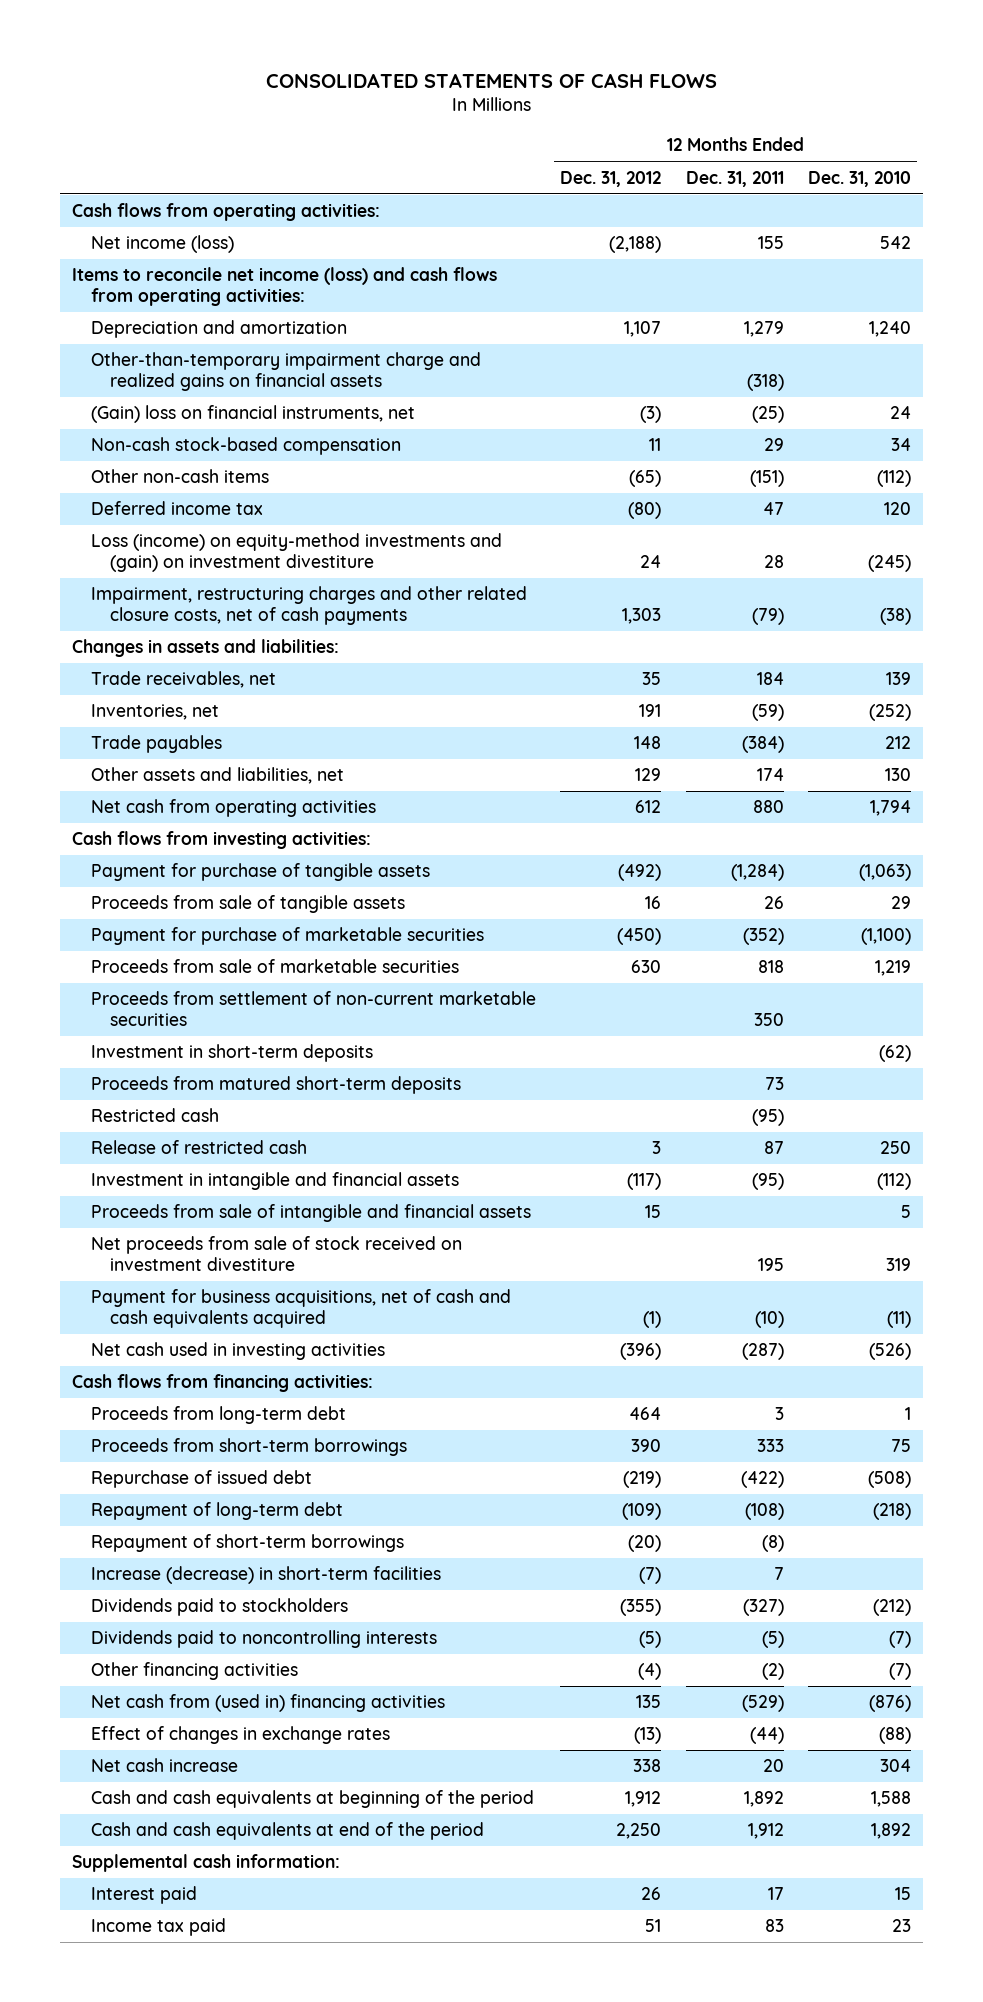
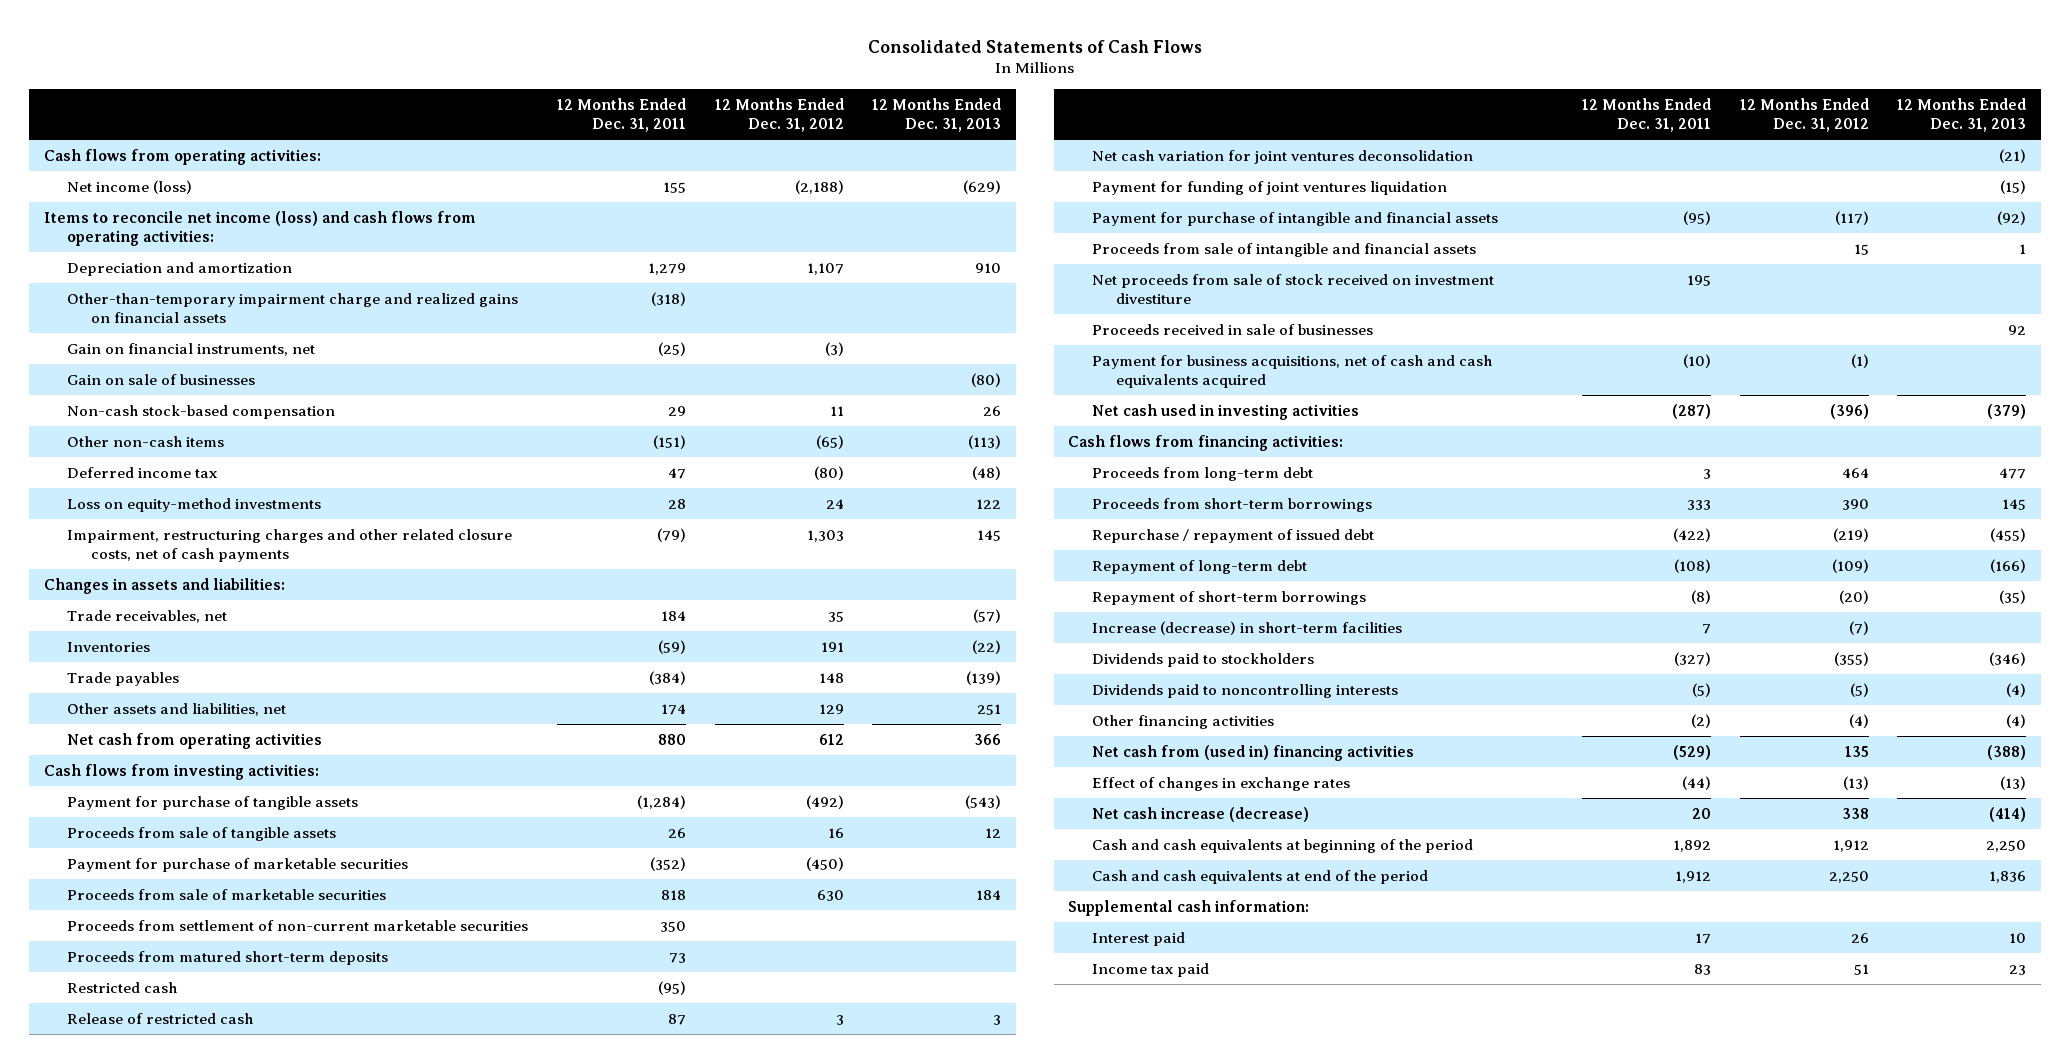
- CONSOLIDATED STATEMENTS OF CASH FLOWS
+ Consolidated Statements of Cash Flows
- | 12 Months Ended Dec. 31, 2012 | 12 Months Ended Dec. 31, 2011 | 12 Months Ended Dec. 31, 2010
+ | 12 Months Ended Dec. 31, 2011 | 12 Months Ended Dec. 31, 2012 | 12 Months Ended Dec. 31, 2013
- (Gain) loss on financial instruments, net | (3) | (25) | 24
+ Gain on financial instruments, net | (25) | (3) |
+ Gain on sale of businesses | | | (80)
- Loss (income) on equity-method investments and (gain) on investment divestiture | 24 | 28 | (245)
+ Loss on equity-method investments | 28 | 24 | 122
- Inventories, net | 191 | (59) | (252)
+ Inventories | (59) | 191 | (22)
- Investment in short-term deposits | | | (62)
- Investment in intangible and financial assets | (117) | (95) | (112)
+ Net cash variation for joint ventures deconsolidation | | | (21)
+ Payment for funding of joint ventures liquidation | | | (15)
+ Payment for purchase of intangible and financial assets | (95) | (117) | (92)
+ Proceeds received in sale of businesses | | | 92
- Repurchase of issued debt | (219) | (422) | (508)
+ Repurchase / repayment of issued debt | (422) | (219) | (455)
- Net cash increase | 338 | 20 | 304
+ Net cash increase (decrease) | 20 | 338 | (414)

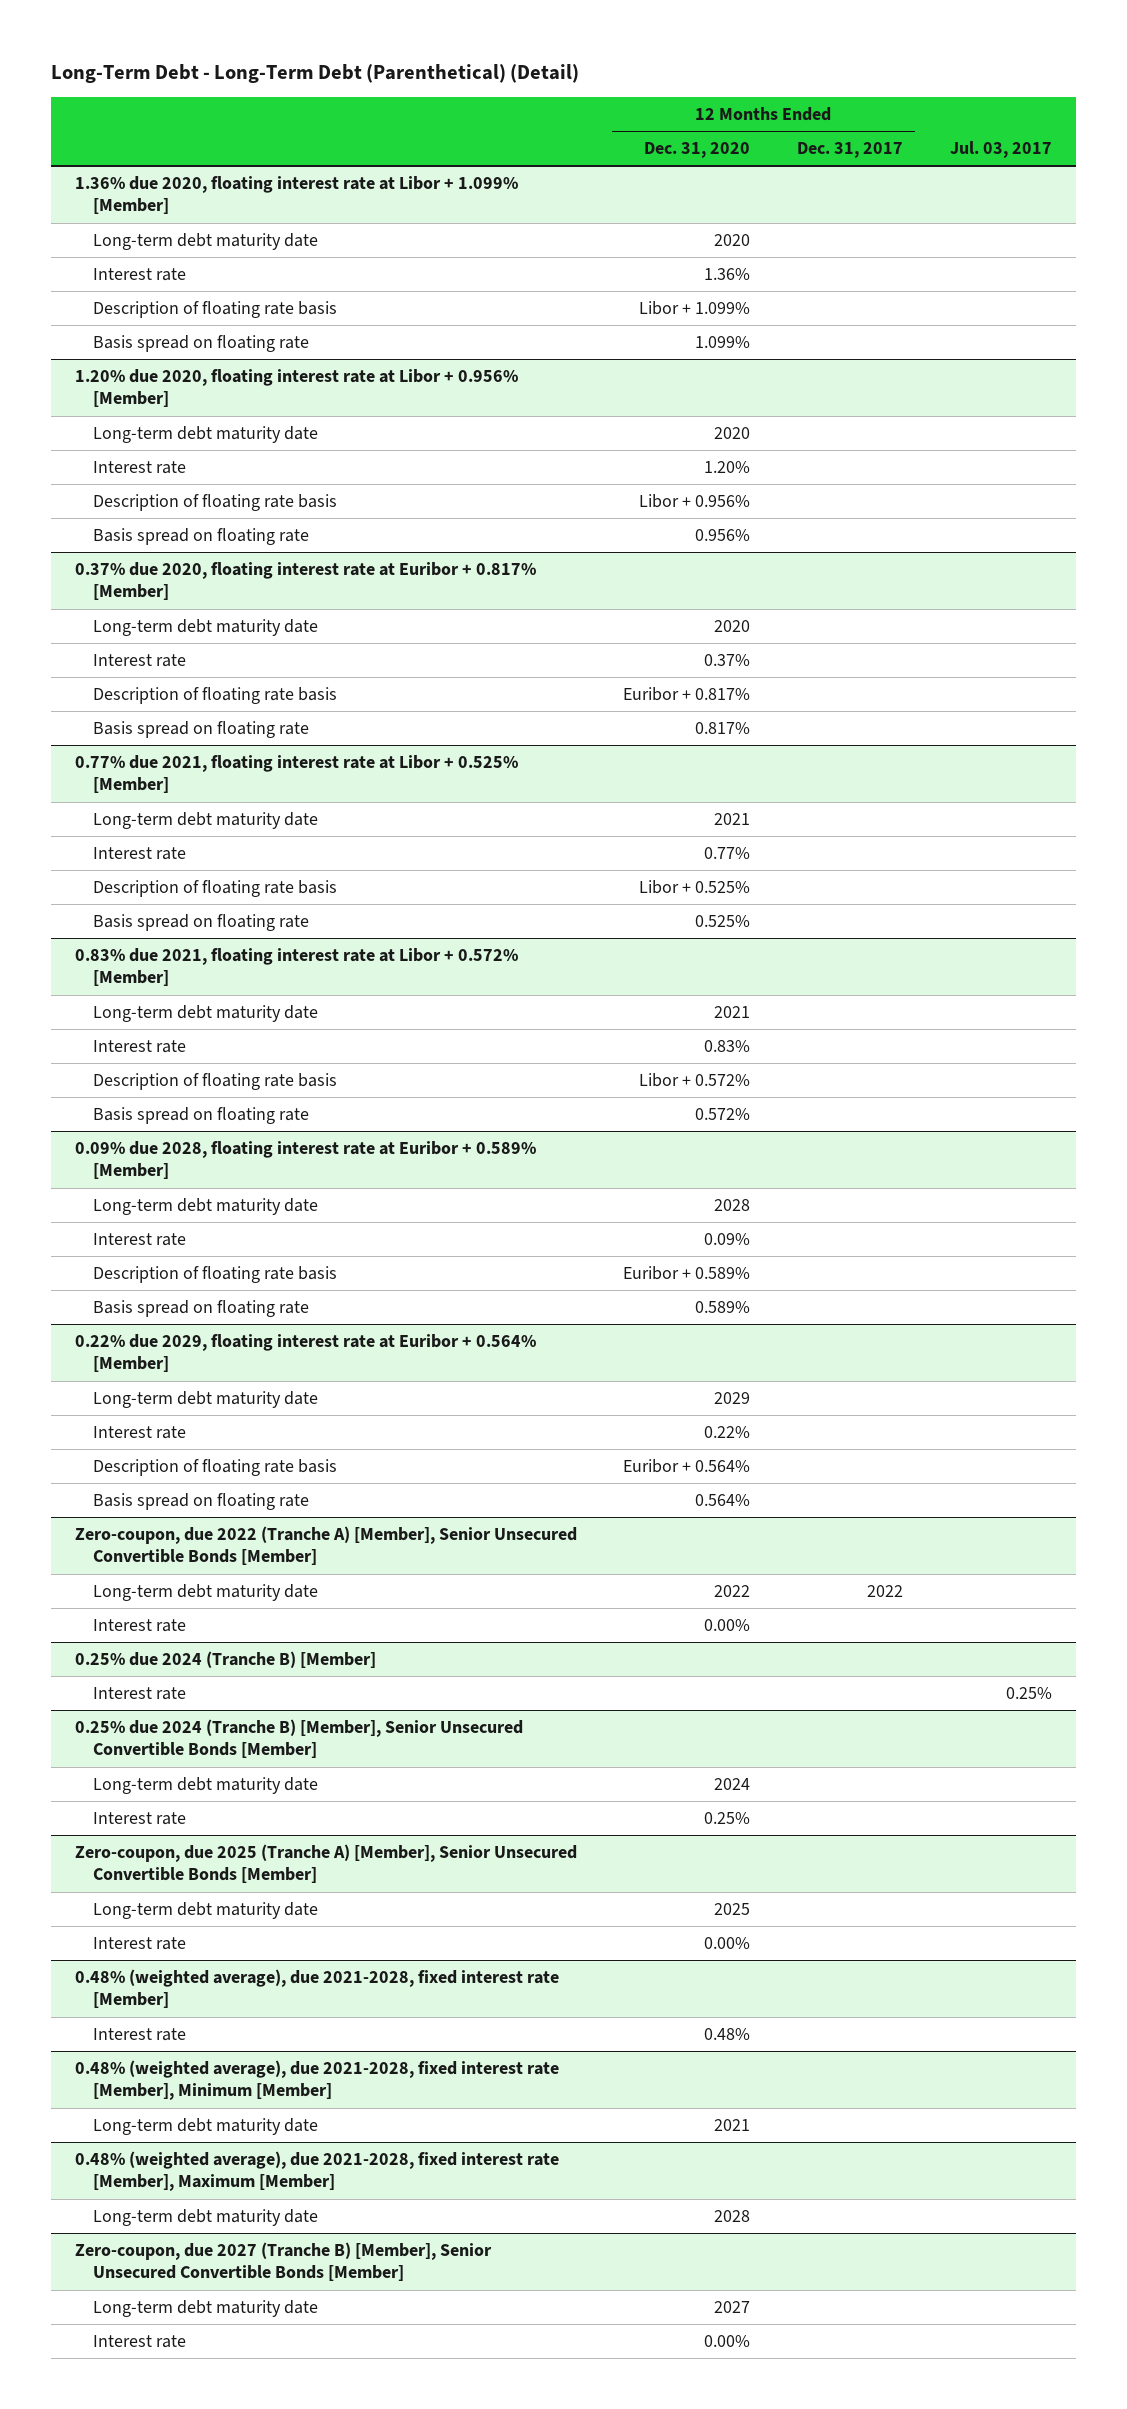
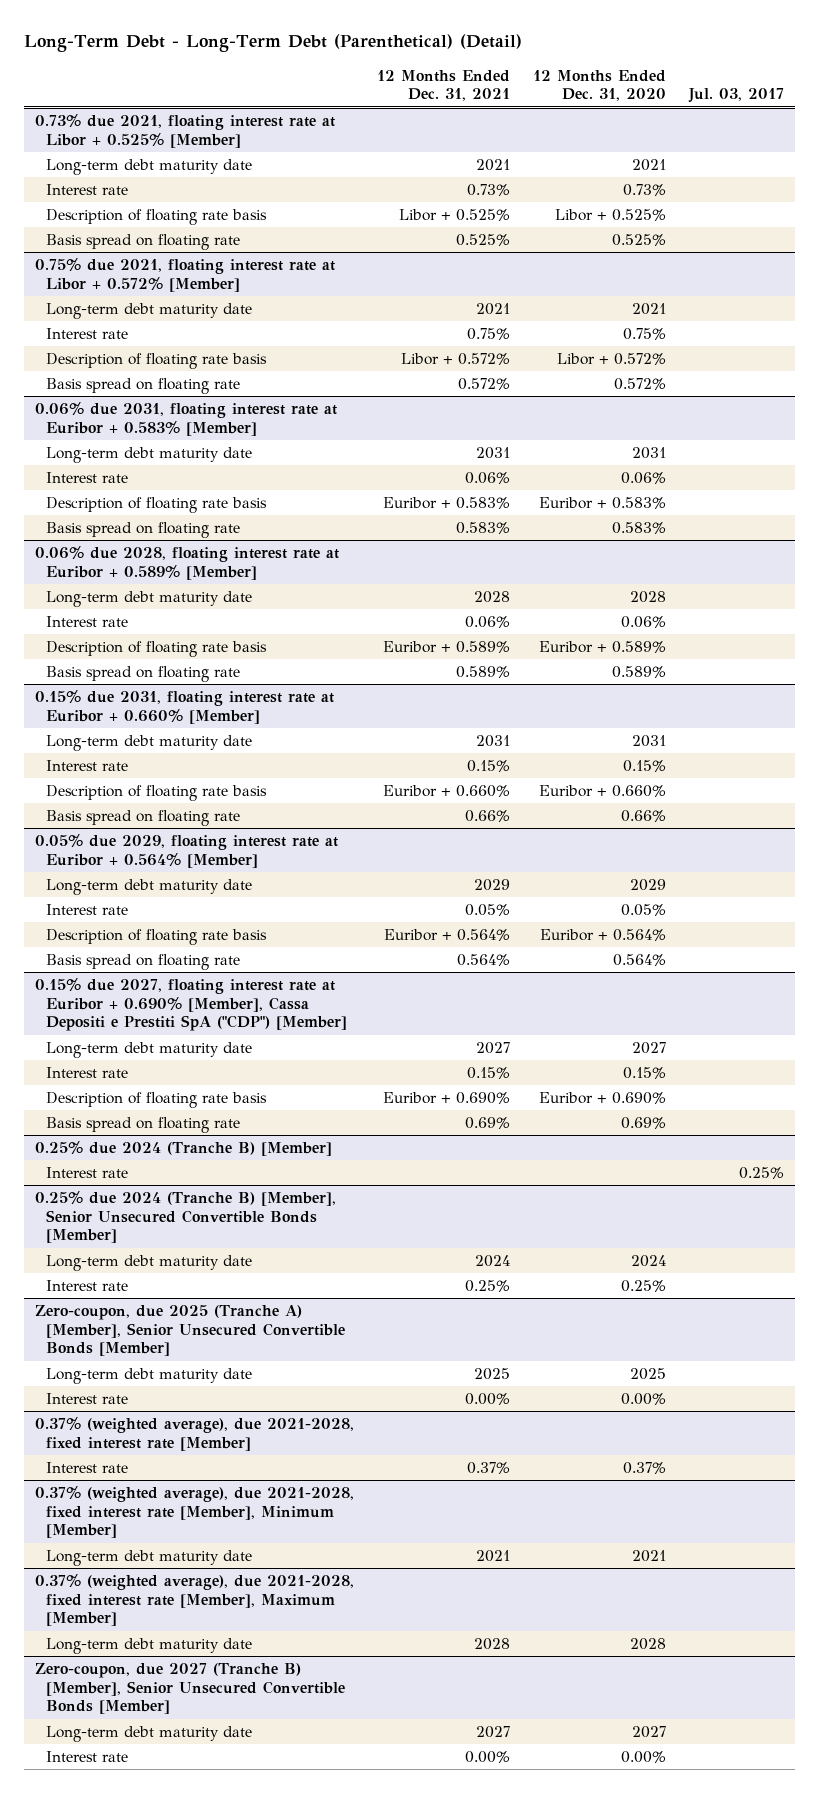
- | 12 Months Ended Dec. 31, 2020 | 12 Months Ended Dec. 31, 2017 | Jul. 03, 2017
+ | 12 Months Ended Dec. 31, 2021 | 12 Months Ended Dec. 31, 2020 | Jul. 03, 2017
- 1.36% due 2020, floating interest rate at Libor + 1.099% [Member]
- Long-term debt maturity date | 2020 | |
- Interest rate | 1.36% | |
- Description of floating rate basis | Libor + 1.099% | |
- Basis spread on floating rate | 1.099% | |
- 1.20% due 2020, floating interest rate at Libor + 0.956% [Member]
- Long-term debt maturity date | 2020 | |
- Interest rate | 1.20% | |
- Description of floating rate basis | Libor + 0.956% | |
- Basis spread on floating rate | 0.956% | |
- 0.37% due 2020, floating interest rate at Euribor + 0.817% [Member]
- Long-term debt maturity date | 2020 | |
- Interest rate | 0.37% | |
- Description of floating rate basis | Euribor + 0.817% | |
- Basis spread on floating rate | 0.817% | |
- 0.77% due 2021, floating interest rate at Libor + 0.525% [Member]
+ 0.73% due 2021, floating interest rate at Libor + 0.525% [Member]
- Interest rate | 0.77% | |
+ Interest rate | 0.73% | 0.73% |
- 0.83% due 2021, floating interest rate at Libor + 0.572% [Member]
+ 0.75% due 2021, floating interest rate at Libor + 0.572% [Member]
- Interest rate | 0.83% | |
+ Interest rate | 0.75% | 0.75% |
- 0.09% due 2028, floating interest rate at Euribor + 0.589% [Member]
+ 0.06% due 2031, floating interest rate at Euribor + 0.583% [Member]
+ Long-term debt maturity date | 2031 | 2031 |
+ Interest rate | 0.06% | 0.06% |
+ Description of floating rate basis | Euribor + 0.583% | Euribor + 0.583% |
+ Basis spread on floating rate | 0.583% | 0.583% |
+ 0.06% due 2028, floating interest rate at Euribor + 0.589% [Member]
- Interest rate | 0.09% | |
+ Interest rate | 0.06% | 0.06% |
- 0.22% due 2029, floating interest rate at Euribor + 0.564% [Member]
+ 0.15% due 2031, floating interest rate at Euribor + 0.660% [Member]
+ Long-term debt maturity date | 2031 | 2031 |
+ Interest rate | 0.15% | 0.15% |
+ Description of floating rate basis | Euribor + 0.660% | Euribor + 0.660% |
+ Basis spread on floating rate | 0.66% | 0.66% |
+ 0.05% due 2029, floating interest rate at Euribor + 0.564% [Member]
- Interest rate | 0.22% | |
+ Interest rate | 0.05% | 0.05% |
- Zero-coupon, due 2022 (Tranche A) [Member], Senior Unsecured Convertible Bonds [Member]
- Long-term debt maturity date | 2022 | 2022 |
- Interest rate | 0.00% | |
+ 0.15% due 2027, floating interest rate at Euribor + 0.690% [Member], Cassa Depositi e Prestiti SpA ("CDP") [Member]
+ Long-term debt maturity date | 2027 | 2027 |
+ Interest rate | 0.15% | 0.15% |
+ Description of floating rate basis | Euribor + 0.690% | Euribor + 0.690% |
+ Basis spread on floating rate | 0.69% | 0.69% |
- 0.48% (weighted average), due 2021-2028, fixed interest rate [Member]
- Interest rate | 0.48% | |
- 0.48% (weighted average), due 2021-2028, fixed interest rate [Member], Minimum [Member]
+ 0.37% (weighted average), due 2021-2028, fixed interest rate [Member]
+ Interest rate | 0.37% | 0.37% |
+ 0.37% (weighted average), due 2021-2028, fixed interest rate [Member], Minimum [Member]
- 0.48% (weighted average), due 2021-2028, fixed interest rate [Member], Maximum [Member]
+ 0.37% (weighted average), due 2021-2028, fixed interest rate [Member], Maximum [Member]

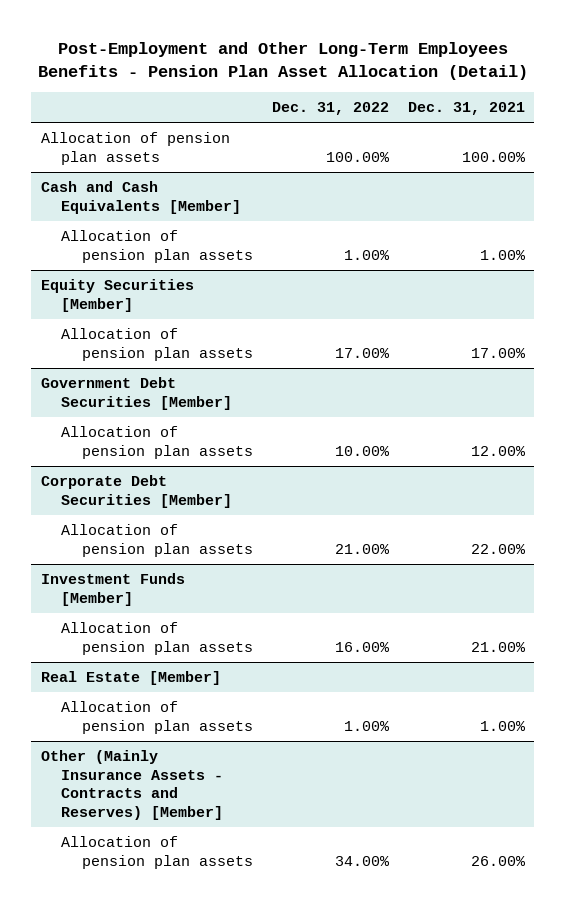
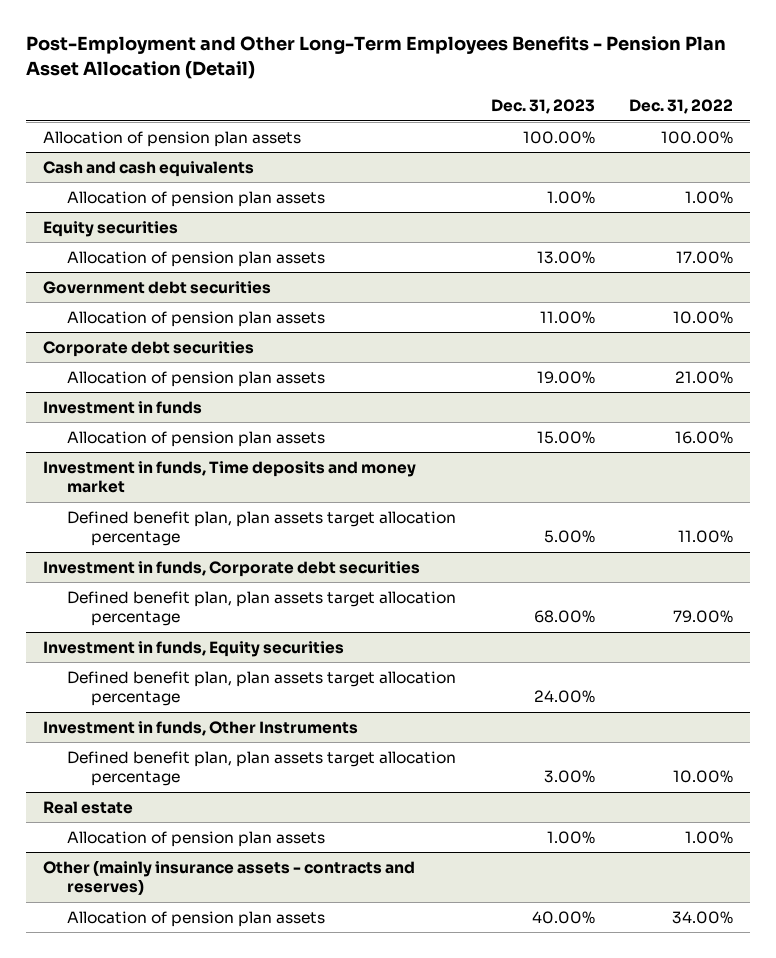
- | Dec. 31, 2022 | Dec. 31, 2021
+ | Dec. 31, 2023 | Dec. 31, 2022
- Cash and Cash Equivalents [Member]
+ Cash and cash equivalents
- Equity Securities [Member]
+ Equity securities
- Government Debt Securities [Member]
+ Government debt securities
- Corporate Debt Securities [Member]
+ Corporate debt securities
- Investment Funds [Member]
+ Investment in funds
- Real Estate [Member]
+ Investment in funds, Time deposits and money market
+ Defined benefit plan, plan assets target allocation percentage | 5.00% | 11.00%
+ Investment in funds, Corporate debt securities
+ Defined benefit plan, plan assets target allocation percentage | 68.00% | 79.00%
+ Investment in funds, Equity securities
+ Defined benefit plan, plan assets target allocation percentage | 24.00% |
+ Investment in funds, Other Instruments
+ Defined benefit plan, plan assets target allocation percentage | 3.00% | 10.00%
+ Real estate
- Other (Mainly Insurance Assets - Contracts and Reserves) [Member]
+ Other (mainly insurance assets - contracts and reserves)

